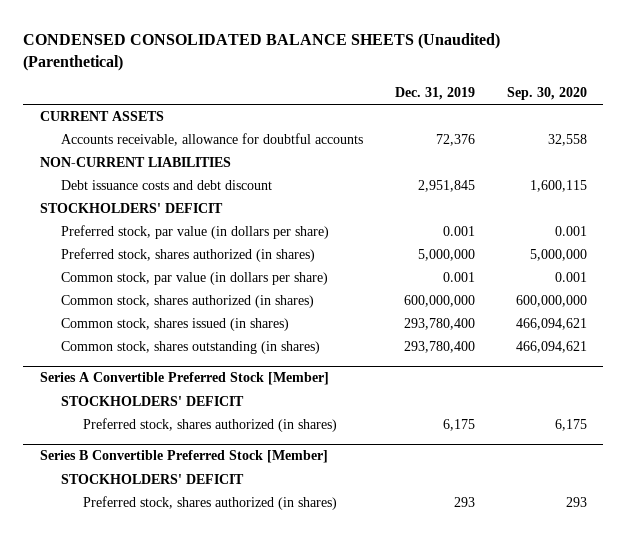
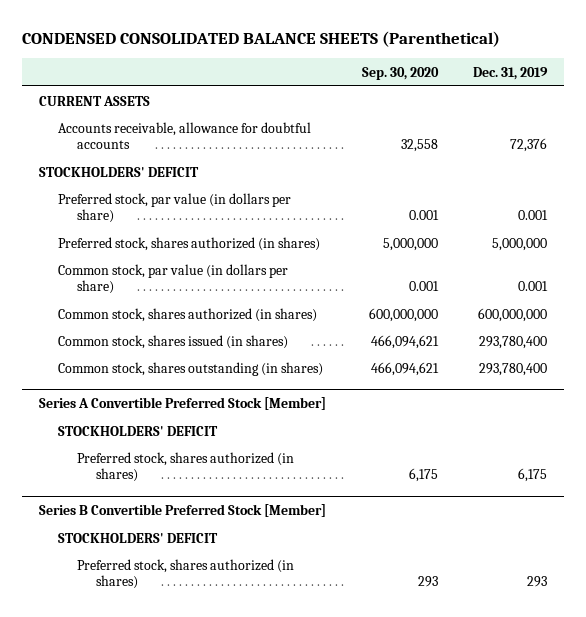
- CONDENSED CONSOLIDATED BALANCE SHEETS (Unaudited) (Parenthetical)
+ CONDENSED CONSOLIDATED BALANCE SHEETS (Parenthetical)
- | Dec. 31, 2019 | Sep. 30, 2020
+ | Sep. 30, 2020 | Dec. 31, 2019
- NON-CURRENT LIABILITIES
- Debt issuance costs and debt discount | 2,951,845 | 1,600,115

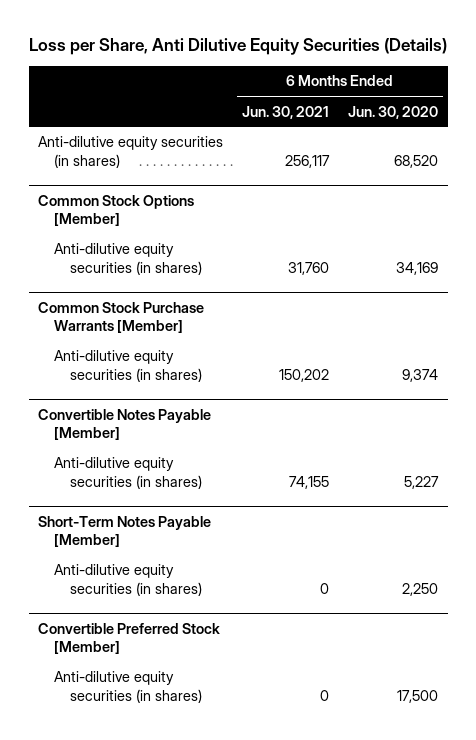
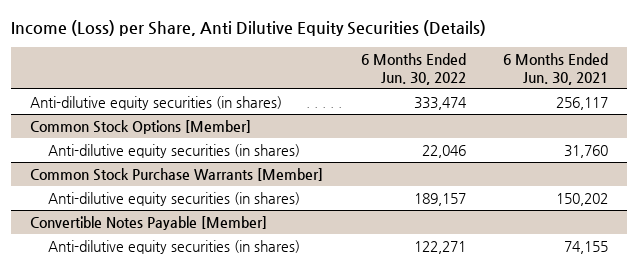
- Loss per Share, Anti Dilutive Equity Securities (Details)
+ Income (Loss) per Share, Anti Dilutive Equity Securities (Details)
- | 6 Months Ended Jun. 30, 2021 | 6 Months Ended Jun. 30, 2020
+ | 6 Months Ended Jun. 30, 2022 | 6 Months Ended Jun. 30, 2021
- Short-Term Notes Payable [Member]
- Anti-dilutive equity securities (in shares) | 0 | 2,250
- Convertible Preferred Stock [Member]
- Anti-dilutive equity securities (in shares) | 0 | 17,500

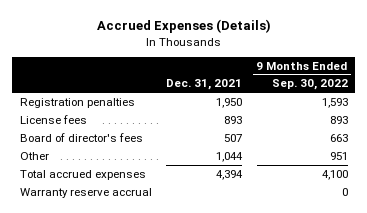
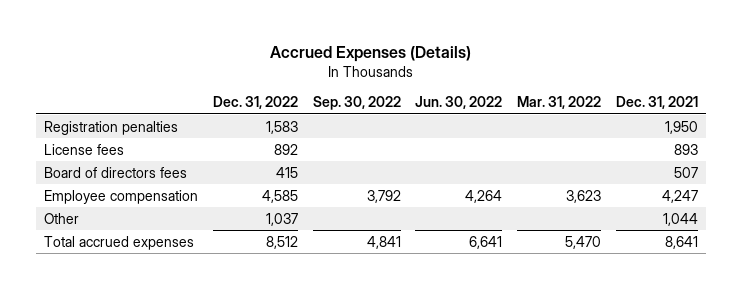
- | Dec. 31, 2021 | 9 Months Ended Sep. 30, 2022
+ | Dec. 31, 2022 | Sep. 30, 2022 | Jun. 30, 2022 | Mar. 31, 2022 | Dec. 31, 2021
- Board of director's fees | 507 | 663
+ Board of directors fees | 415 | | | | 507
+ Employee compensation | 4,585 | 3,792 | 4,264 | 3,623 | 4,247
- Total accrued expenses | 4,394 | 4,100
- Warranty reserve accrual | | 0
+ Total accrued expenses | 8,512 | 4,841 | 6,641 | 5,470 | 8,641

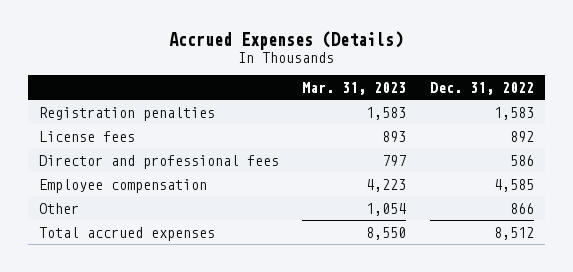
- | Dec. 31, 2022 | Sep. 30, 2022 | Jun. 30, 2022 | Mar. 31, 2022 | Dec. 31, 2021
+ | Mar. 31, 2023 | Dec. 31, 2022
- Board of directors fees | 415 | | | | 507
+ Director and professional fees | 797 | 586
- Other | 1,037 | | | | 1,044
+ Other | 1,054 | 866

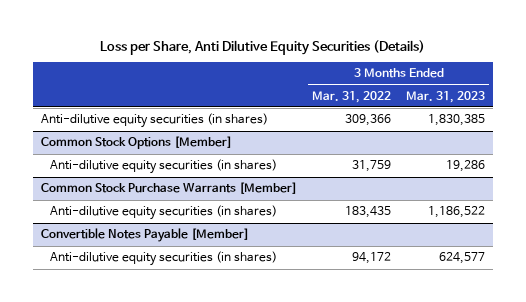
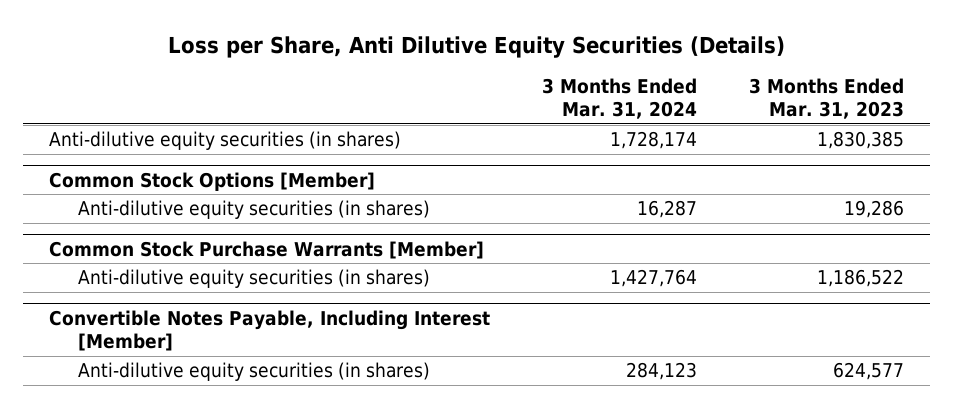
- | 3 Months Ended Mar. 31, 2022 | 3 Months Ended Mar. 31, 2023
+ | 3 Months Ended Mar. 31, 2024 | 3 Months Ended Mar. 31, 2023
- Convertible Notes Payable [Member]
+ Convertible Notes Payable, Including Interest [Member]

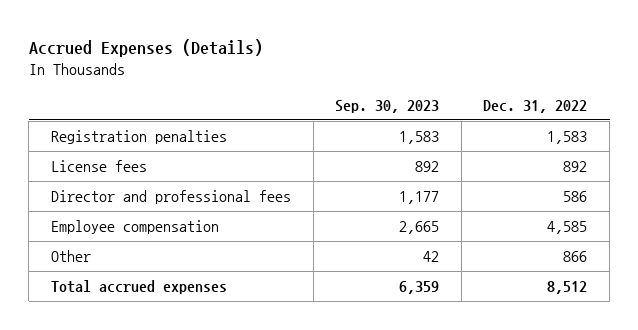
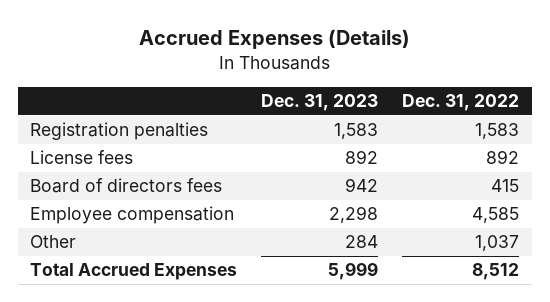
- | Sep. 30, 2023 | Dec. 31, 2022
+ | Dec. 31, 2023 | Dec. 31, 2022
- Director and professional fees | 1,177 | 586
+ Board of directors fees | 942 | 415
- Other | 42 | 866
- Total accrued expenses | 6,359 | 8,512
+ Other | 284 | 1,037
+ Total Accrued Expenses | 5,999 | 8,512

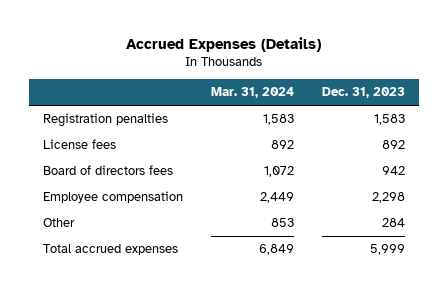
- | Dec. 31, 2023 | Dec. 31, 2022
+ | Mar. 31, 2024 | Dec. 31, 2023
- Total Accrued Expenses | 5,999 | 8,512
+ Total accrued expenses | 6,849 | 5,999

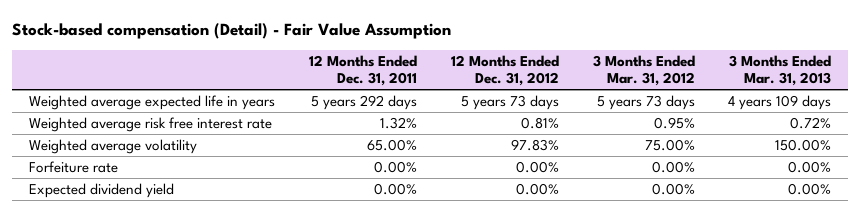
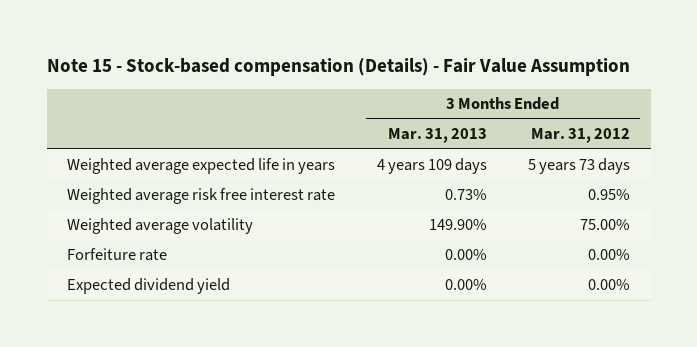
- Stock-based compensation (Detail) - Fair Value Assumption
+ Note 15 - Stock-based compensation (Details) - Fair Value Assumption
- | 12 Months Ended Dec. 31, 2011 | 12 Months Ended Dec. 31, 2012 | 3 Months Ended Mar. 31, 2012 | 3 Months Ended Mar. 31, 2013
+ | 3 Months Ended Mar. 31, 2013 | 3 Months Ended Mar. 31, 2012
- Weighted average risk free interest rate | 1.32% | 0.81% | 0.95% | 0.72%
- Weighted average volatility | 65.00% | 97.83% | 75.00% | 150.00%
+ Weighted average risk free interest rate | 0.73% | 0.95%
+ Weighted average volatility | 149.90% | 75.00%

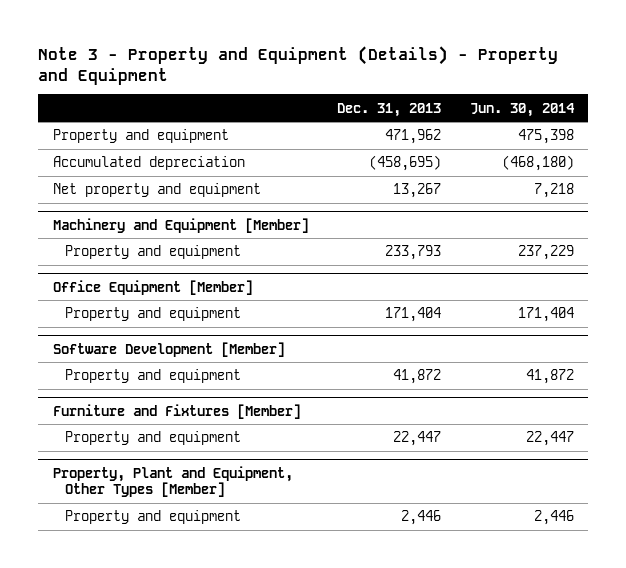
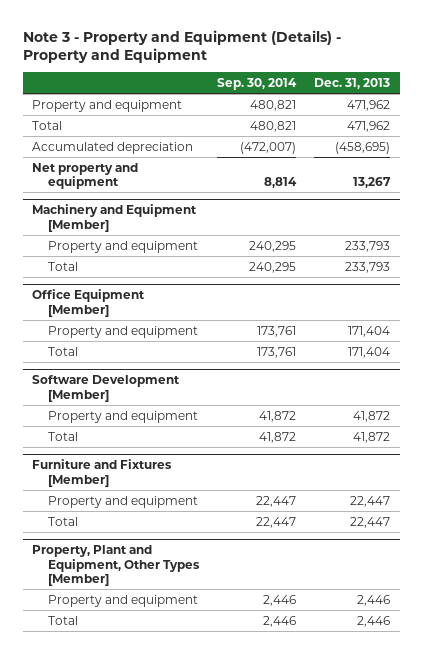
- | Dec. 31, 2013 | Jun. 30, 2014
+ | Sep. 30, 2014 | Dec. 31, 2013
+ Total | 480,821 | 471,962
@ Machinery and Equipment [Member]
+ Total | 240,295 | 233,793
@ Office Equipment [Member]
+ Total | 173,761 | 171,404
@ Software Development [Member]
+ Total | 41,872 | 41,872
@ Furniture and Fixtures [Member]
+ Total | 22,447 | 22,447
@ Property, Plant and Equipment, Other Types [Member]
+ Total | 2,446 | 2,446

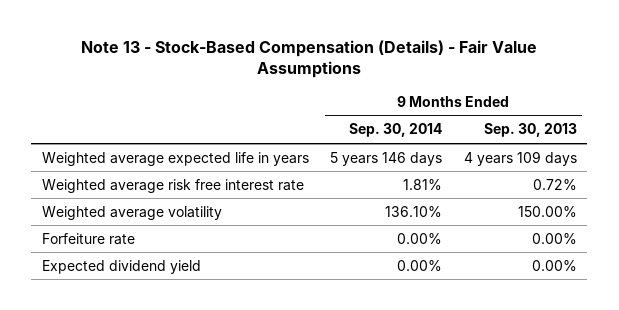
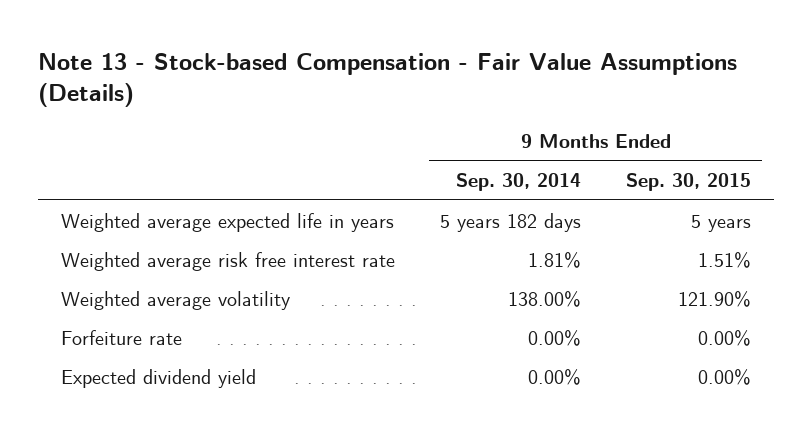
- Note 13 - Stock-Based Compensation (Details) - Fair Value Assumptions
+ Note 13 - Stock-based Compensation - Fair Value Assumptions (Details)
- | 9 Months Ended Sep. 30, 2014 | 9 Months Ended Sep. 30, 2013
+ | 9 Months Ended Sep. 30, 2014 | 9 Months Ended Sep. 30, 2015
- Weighted average expected life in years | 5 years 146 days | 4 years 109 days
+ Weighted average expected life in years | 5 years 182 days | 5 years
- Weighted average volatility | 136.10% | 150.00%
+ Weighted average volatility | 138.00% | 121.90%

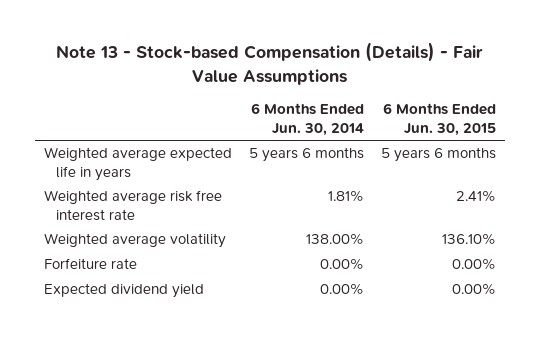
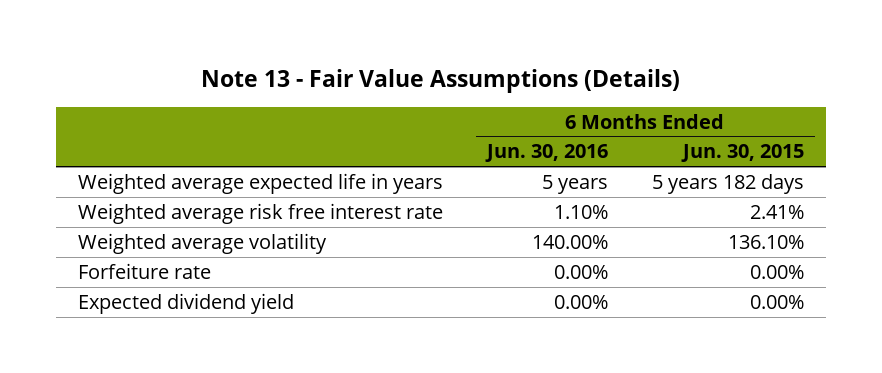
- Note 13 - Stock-based Compensation (Details) - Fair Value Assumptions
+ Note 13 - Fair Value Assumptions (Details)
- | 6 Months Ended Jun. 30, 2014 | 6 Months Ended Jun. 30, 2015
+ | 6 Months Ended Jun. 30, 2016 | 6 Months Ended Jun. 30, 2015
- Weighted average expected life in years | 5 years 6 months | 5 years 6 months
+ Weighted average expected life in years | 5 years | 5 years 182 days

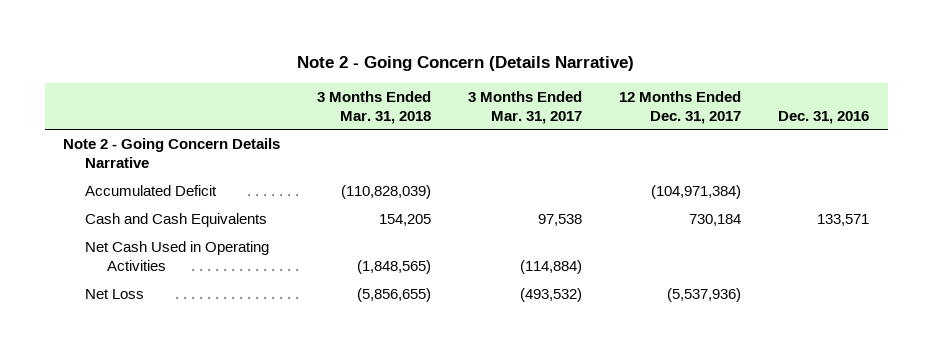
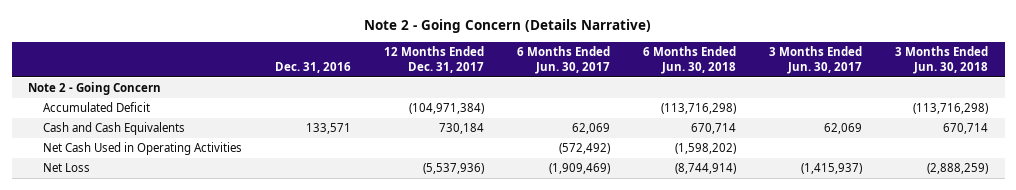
- | 3 Months Ended Mar. 31, 2018 | 3 Months Ended Mar. 31, 2017 | 12 Months Ended Dec. 31, 2017 | Dec. 31, 2016
+ | Dec. 31, 2016 | 12 Months Ended Dec. 31, 2017 | 6 Months Ended Jun. 30, 2017 | 6 Months Ended Jun. 30, 2018 | 3 Months Ended Jun. 30, 2017 | 3 Months Ended Jun. 30, 2018
- Note 2 - Going Concern Details Narrative
+ Note 2 - Going Concern

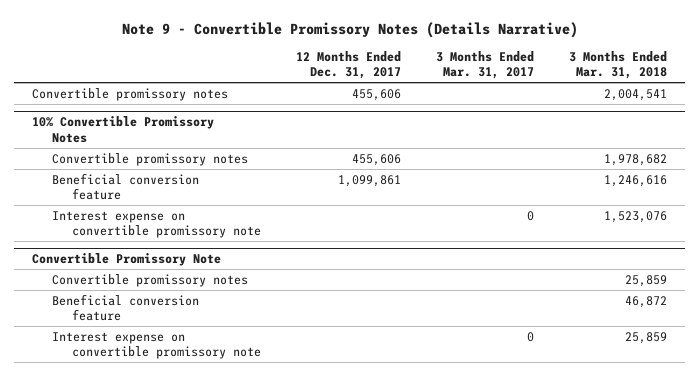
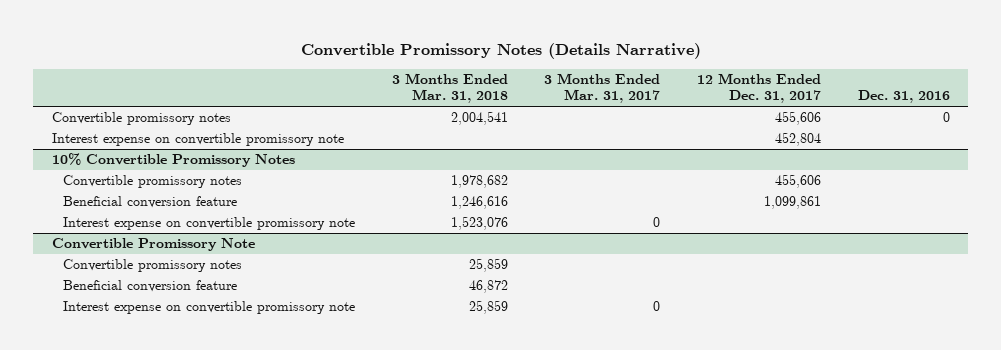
- Note 9 - Convertible Promissory Notes (Details Narrative)
+ Convertible Promissory Notes (Details Narrative)
- | 12 Months Ended Dec. 31, 2017 | 3 Months Ended Mar. 31, 2017 | 3 Months Ended Mar. 31, 2018
+ | 3 Months Ended Mar. 31, 2018 | 3 Months Ended Mar. 31, 2017 | 12 Months Ended Dec. 31, 2017 | Dec. 31, 2016
+ Interest expense on convertible promissory note | | | 452,804 |

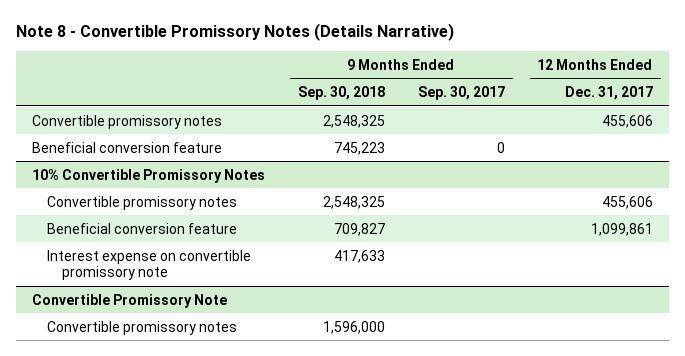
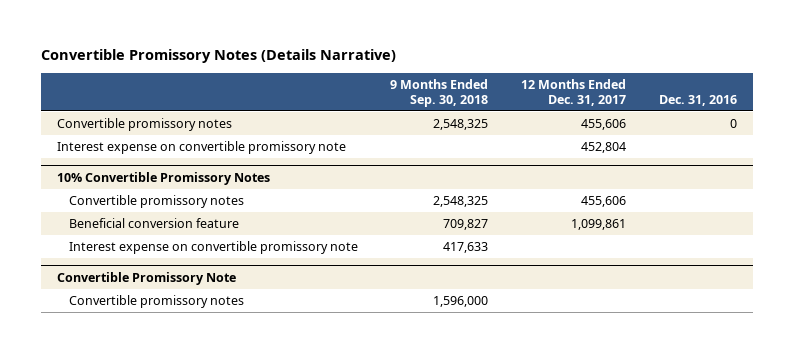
- Note 8 - Convertible Promissory Notes (Details Narrative)
+ Convertible Promissory Notes (Details Narrative)
- | 9 Months Ended Sep. 30, 2018 | 9 Months Ended Sep. 30, 2017 | 12 Months Ended Dec. 31, 2017
+ | 9 Months Ended Sep. 30, 2018 | 12 Months Ended Dec. 31, 2017 | Dec. 31, 2016
- Beneficial conversion feature | 745,223 | 0 |
+ Interest expense on convertible promissory note | | 452,804 |

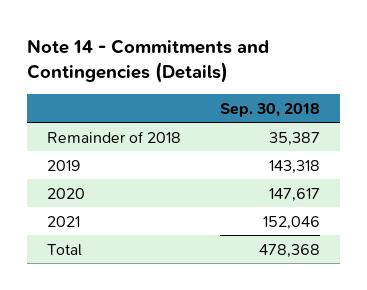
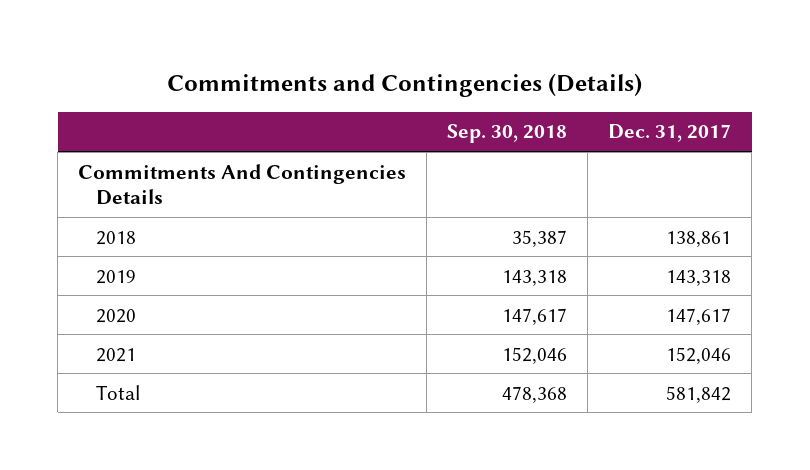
- Note 14 - Commitments and Contingencies (Details)
+ Commitments and Contingencies (Details)
- | Sep. 30, 2018
+ | Sep. 30, 2018 | Dec. 31, 2017
- Remainder of 2018 | 35,387
+ Commitments And Contingencies Details
+ 2018 | 35,387 | 138,861

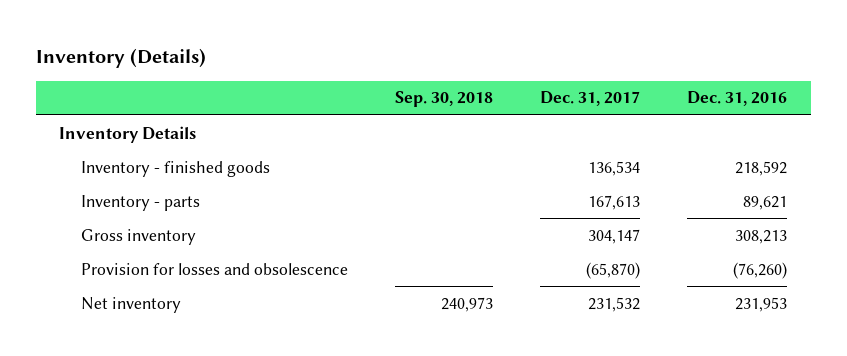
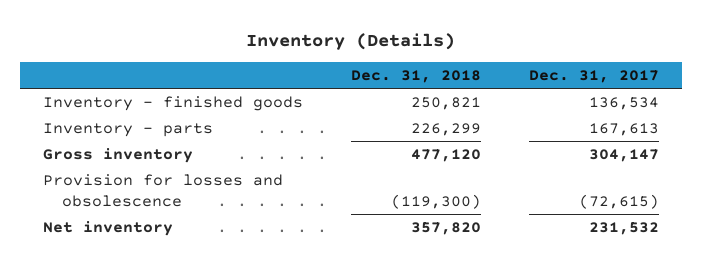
- | Sep. 30, 2018 | Dec. 31, 2017 | Dec. 31, 2016
+ | Dec. 31, 2018 | Dec. 31, 2017
- Inventory Details
- Provision for losses and obsolescence | | (65,870) | (76,260)
+ Provision for losses and obsolescence | (119,300) | (72,615)

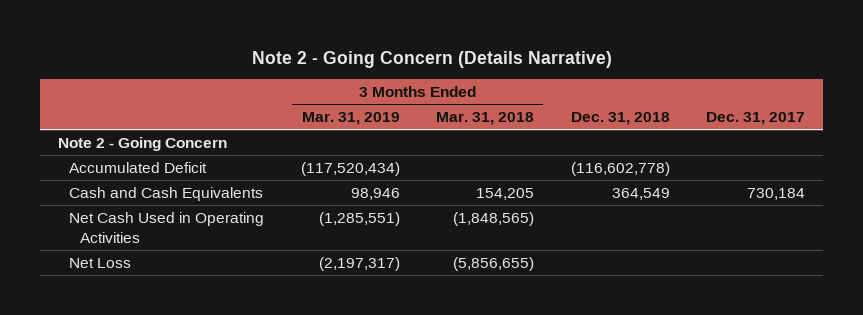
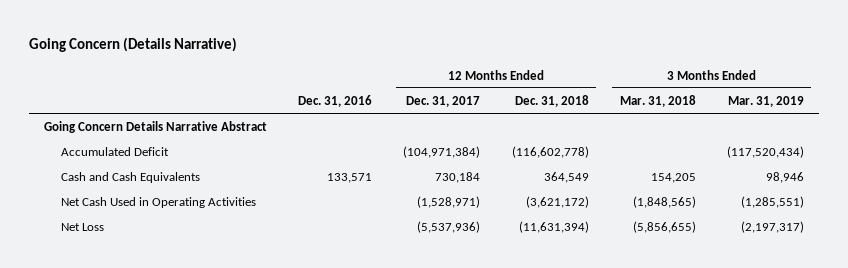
- Note 2 - Going Concern (Details Narrative)
+ Going Concern (Details Narrative)
- | 3 Months Ended Mar. 31, 2019 | 3 Months Ended Mar. 31, 2018 | Dec. 31, 2018 | Dec. 31, 2017
+ | Dec. 31, 2016 | 12 Months Ended Dec. 31, 2017 | 12 Months Ended Dec. 31, 2018 | 3 Months Ended Mar. 31, 2018 | 3 Months Ended Mar. 31, 2019
- Note 2 - Going Concern
+ Going Concern Details Narrative Abstract

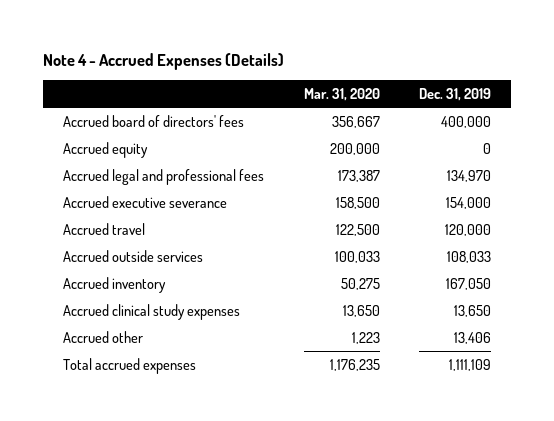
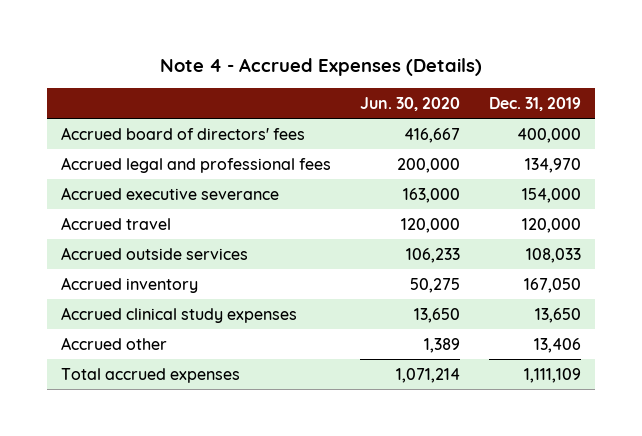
- | Mar. 31, 2020 | Dec. 31, 2019
+ | Jun. 30, 2020 | Dec. 31, 2019
- Accrued equity | 200,000 | 0

